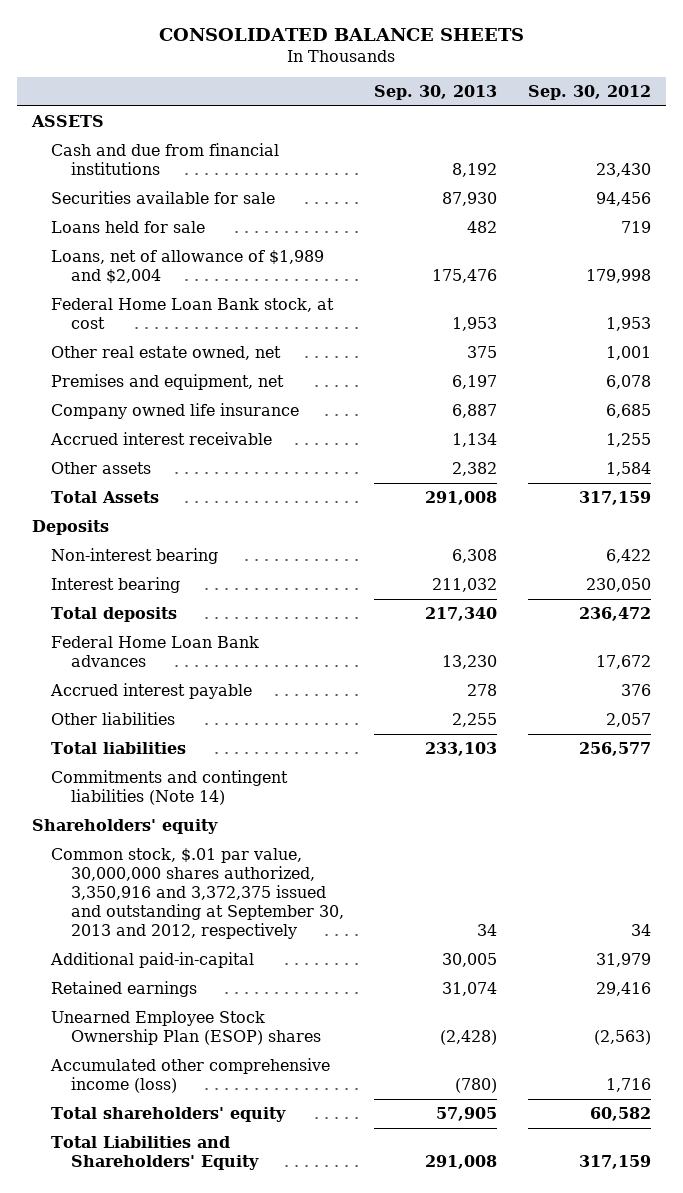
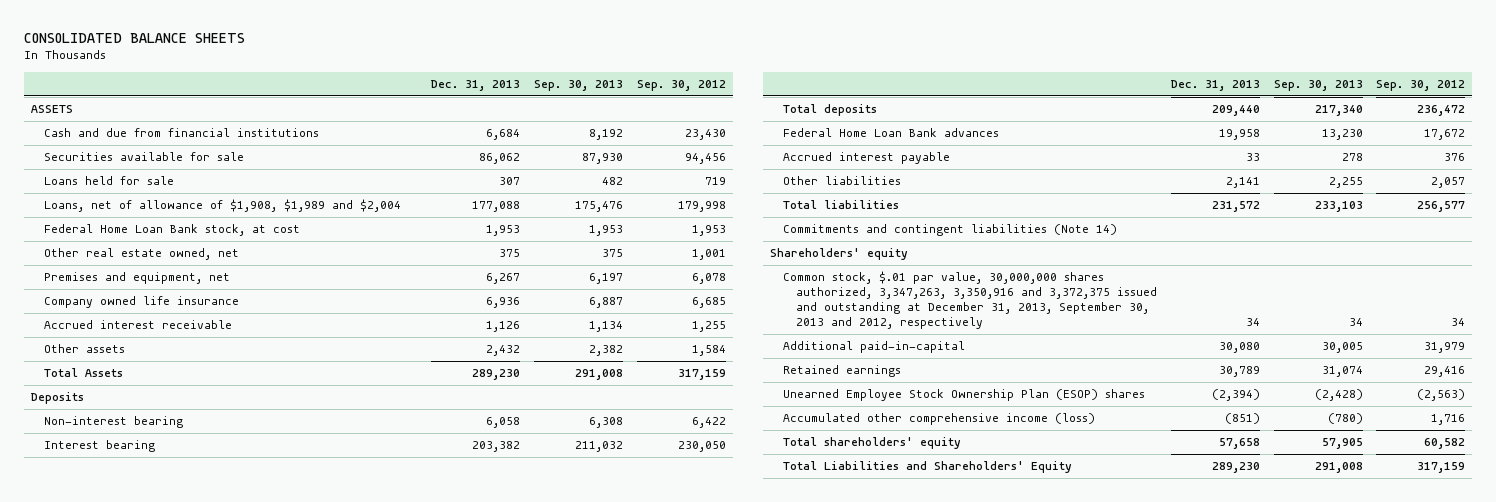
- | Sep. 30, 2013 | Sep. 30, 2012
+ | Dec. 31, 2013 | Sep. 30, 2013 | Sep. 30, 2012
- Loans, net of allowance of $1,989 and $2,004 | 175,476 | 179,998
+ Loans, net of allowance of $1,908, $1,989 and $2,004 | 177,088 | 175,476 | 179,998
- Common stock, $.01 par value, 30,000,000 shares authorized, 3,350,916 and 3,372,375 issued and outstanding at September 30, 2013 and 2012, respectively | 34 | 34
+ Common stock, $.01 par value, 30,000,000 shares authorized, 3,347,263, 3,350,916 and 3,372,375 issued and outstanding at December 31, 2013, September 30, 2013 and 2012, respectively | 34 | 34 | 34

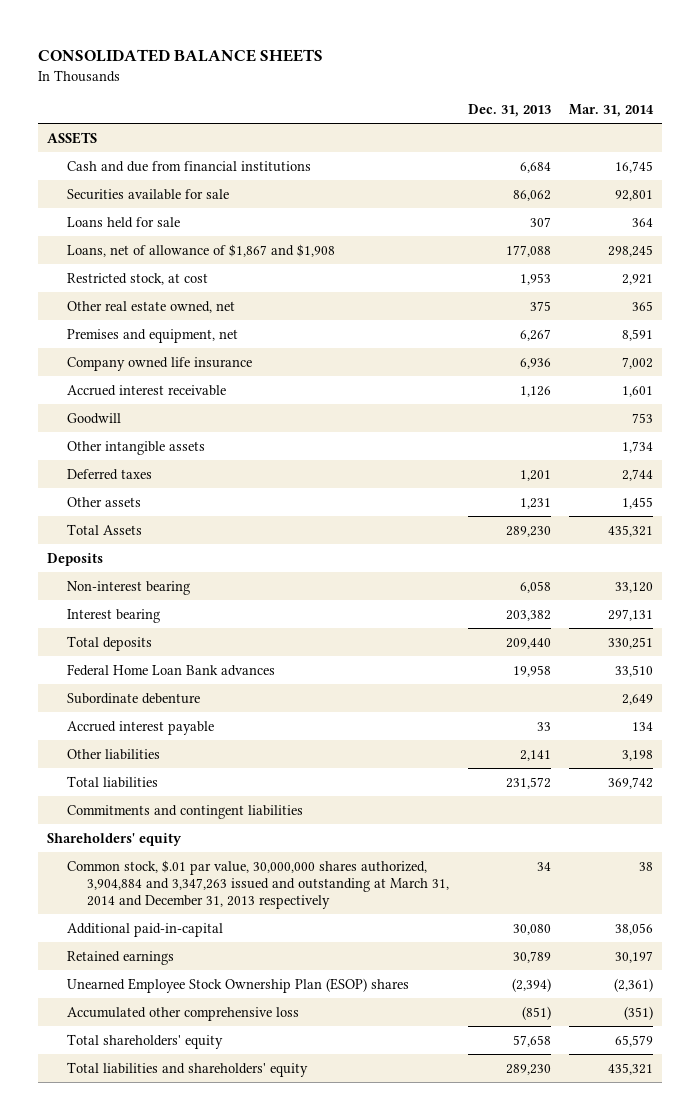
- | Dec. 31, 2013 | Sep. 30, 2013 | Sep. 30, 2012
+ | Dec. 31, 2013 | Mar. 31, 2014
- Loans, net of allowance of $1,908, $1,989 and $2,004 | 177,088 | 175,476 | 179,998
- Federal Home Loan Bank stock, at cost | 1,953 | 1,953 | 1,953
+ Loans, net of allowance of $1,867 and $1,908 | 177,088 | 298,245
+ Restricted stock, at cost | 1,953 | 2,921
- Other assets | 2,432 | 2,382 | 1,584
+ Goodwill | | 753
+ Other intangible assets | | 1,734
+ Deferred taxes | 1,201 | 2,744
+ Other assets | 1,231 | 1,455
+ Subordinate debenture | | 2,649
- Commitments and contingent liabilities (Note 14)
+ Commitments and contingent liabilities
- Common stock, $.01 par value, 30,000,000 shares authorized, 3,347,263, 3,350,916 and 3,372,375 issued and outstanding at December 31, 2013, September 30, 2013 and 2012, respectively | 34 | 34 | 34
+ Common stock, $.01 par value, 30,000,000 shares authorized, 3,904,884 and 3,347,263 issued and outstanding at March 31, 2014 and December 31, 2013 respectively | 34 | 38
- Accumulated other comprehensive income (loss) | (851) | (780) | 1,716
+ Accumulated other comprehensive loss | (851) | (351)
- Total Liabilities and Shareholders' Equity | 289,230 | 291,008 | 317,159
+ Total liabilities and shareholders' equity | 289,230 | 435,321

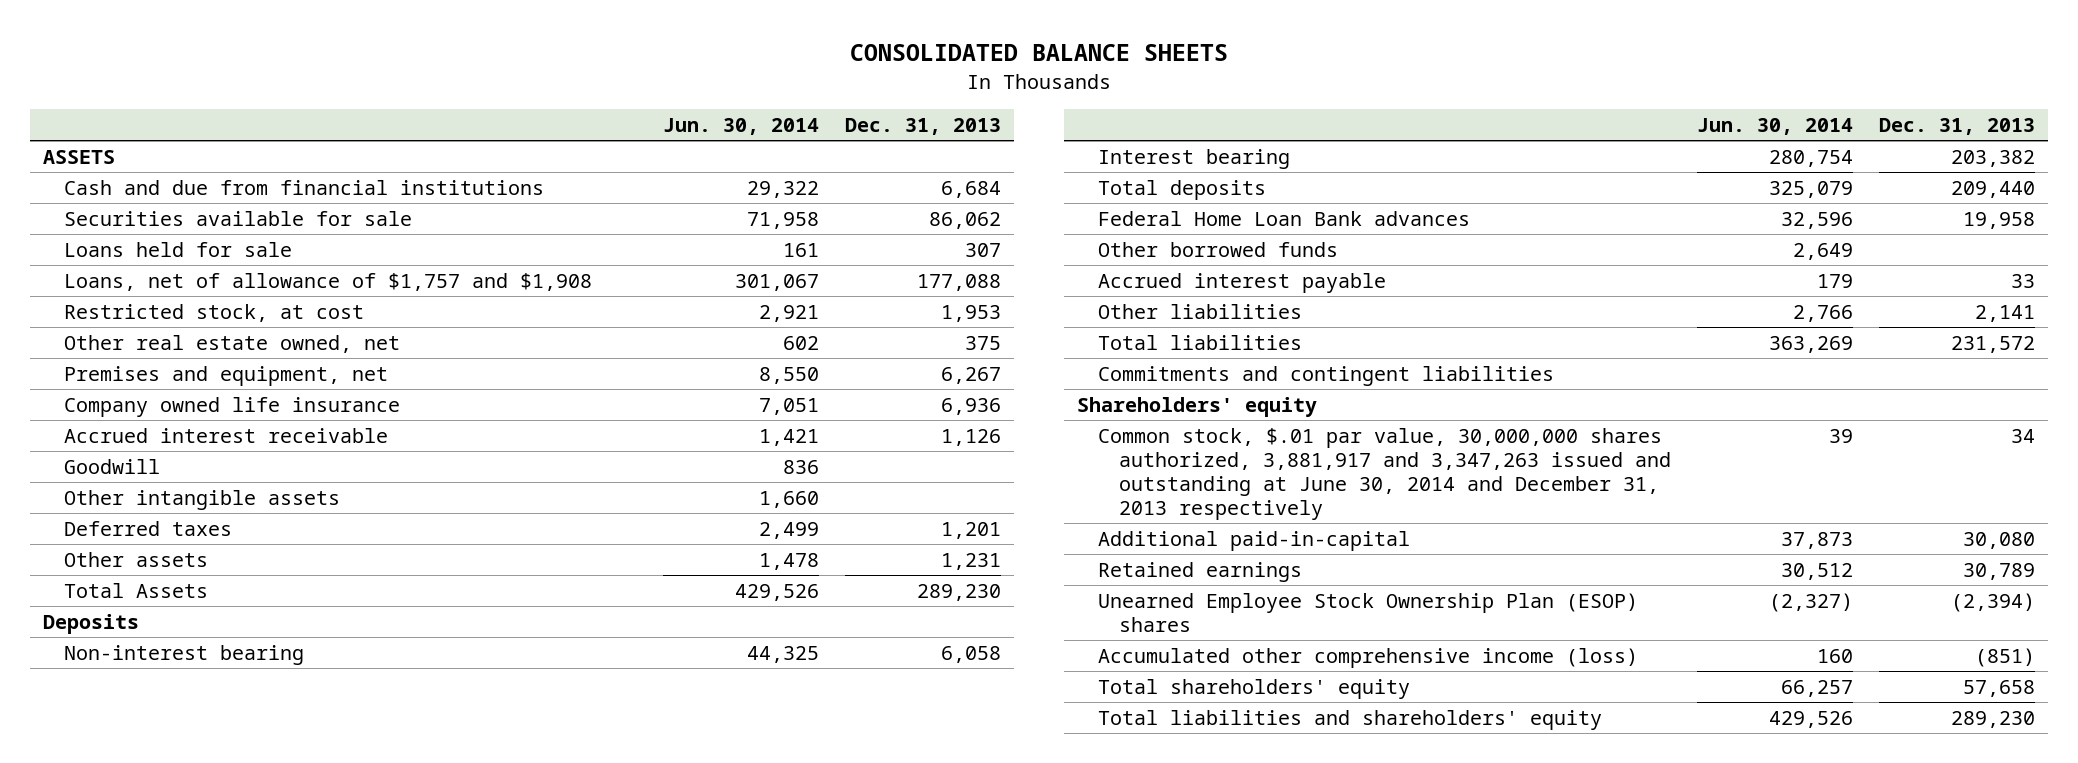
- | Dec. 31, 2013 | Mar. 31, 2014
+ | Jun. 30, 2014 | Dec. 31, 2013
- Loans, net of allowance of $1,867 and $1,908 | 177,088 | 298,245
+ Loans, net of allowance of $1,757 and $1,908 | 301,067 | 177,088
- Subordinate debenture | | 2,649
+ Other borrowed funds | 2,649 |
- Common stock, $.01 par value, 30,000,000 shares authorized, 3,904,884 and 3,347,263 issued and outstanding at March 31, 2014 and December 31, 2013 respectively | 34 | 38
+ Common stock, $.01 par value, 30,000,000 shares authorized, 3,881,917 and 3,347,263 issued and outstanding at June 30, 2014 and December 31, 2013 respectively | 39 | 34
- Accumulated other comprehensive loss | (851) | (351)
+ Accumulated other comprehensive income (loss) | 160 | (851)

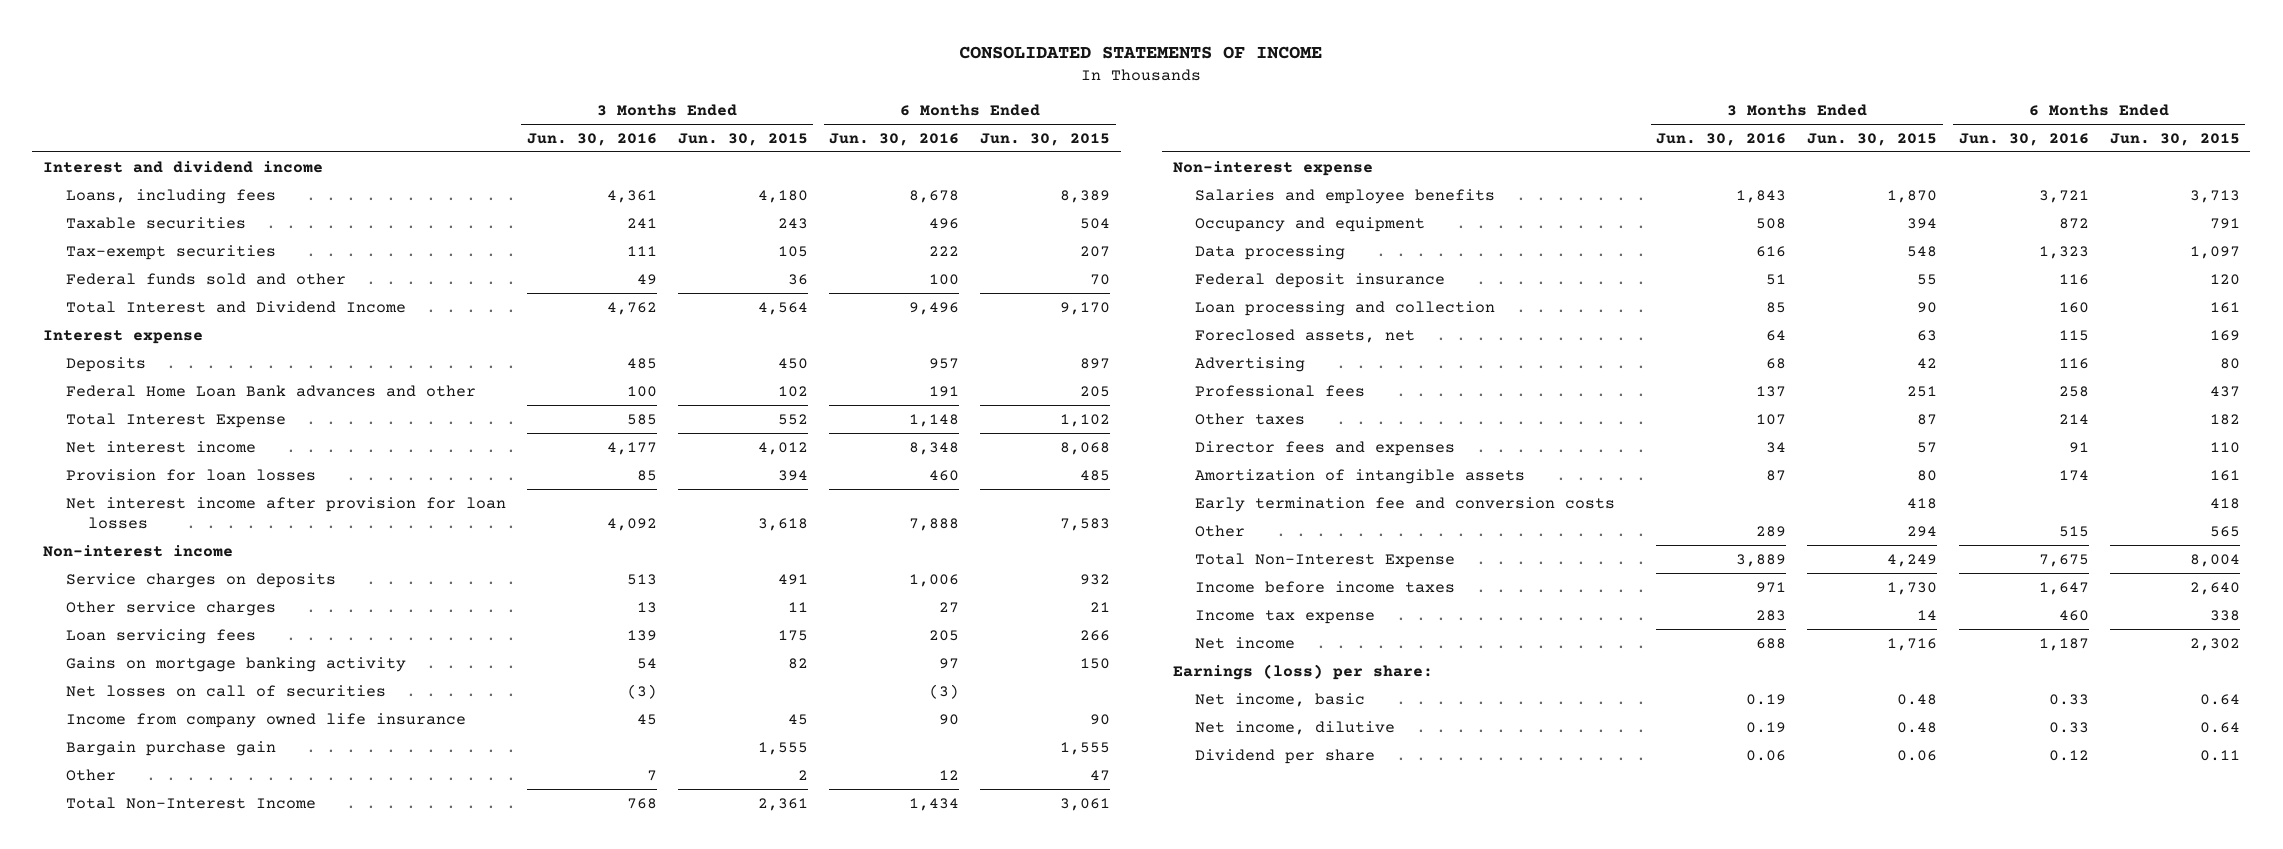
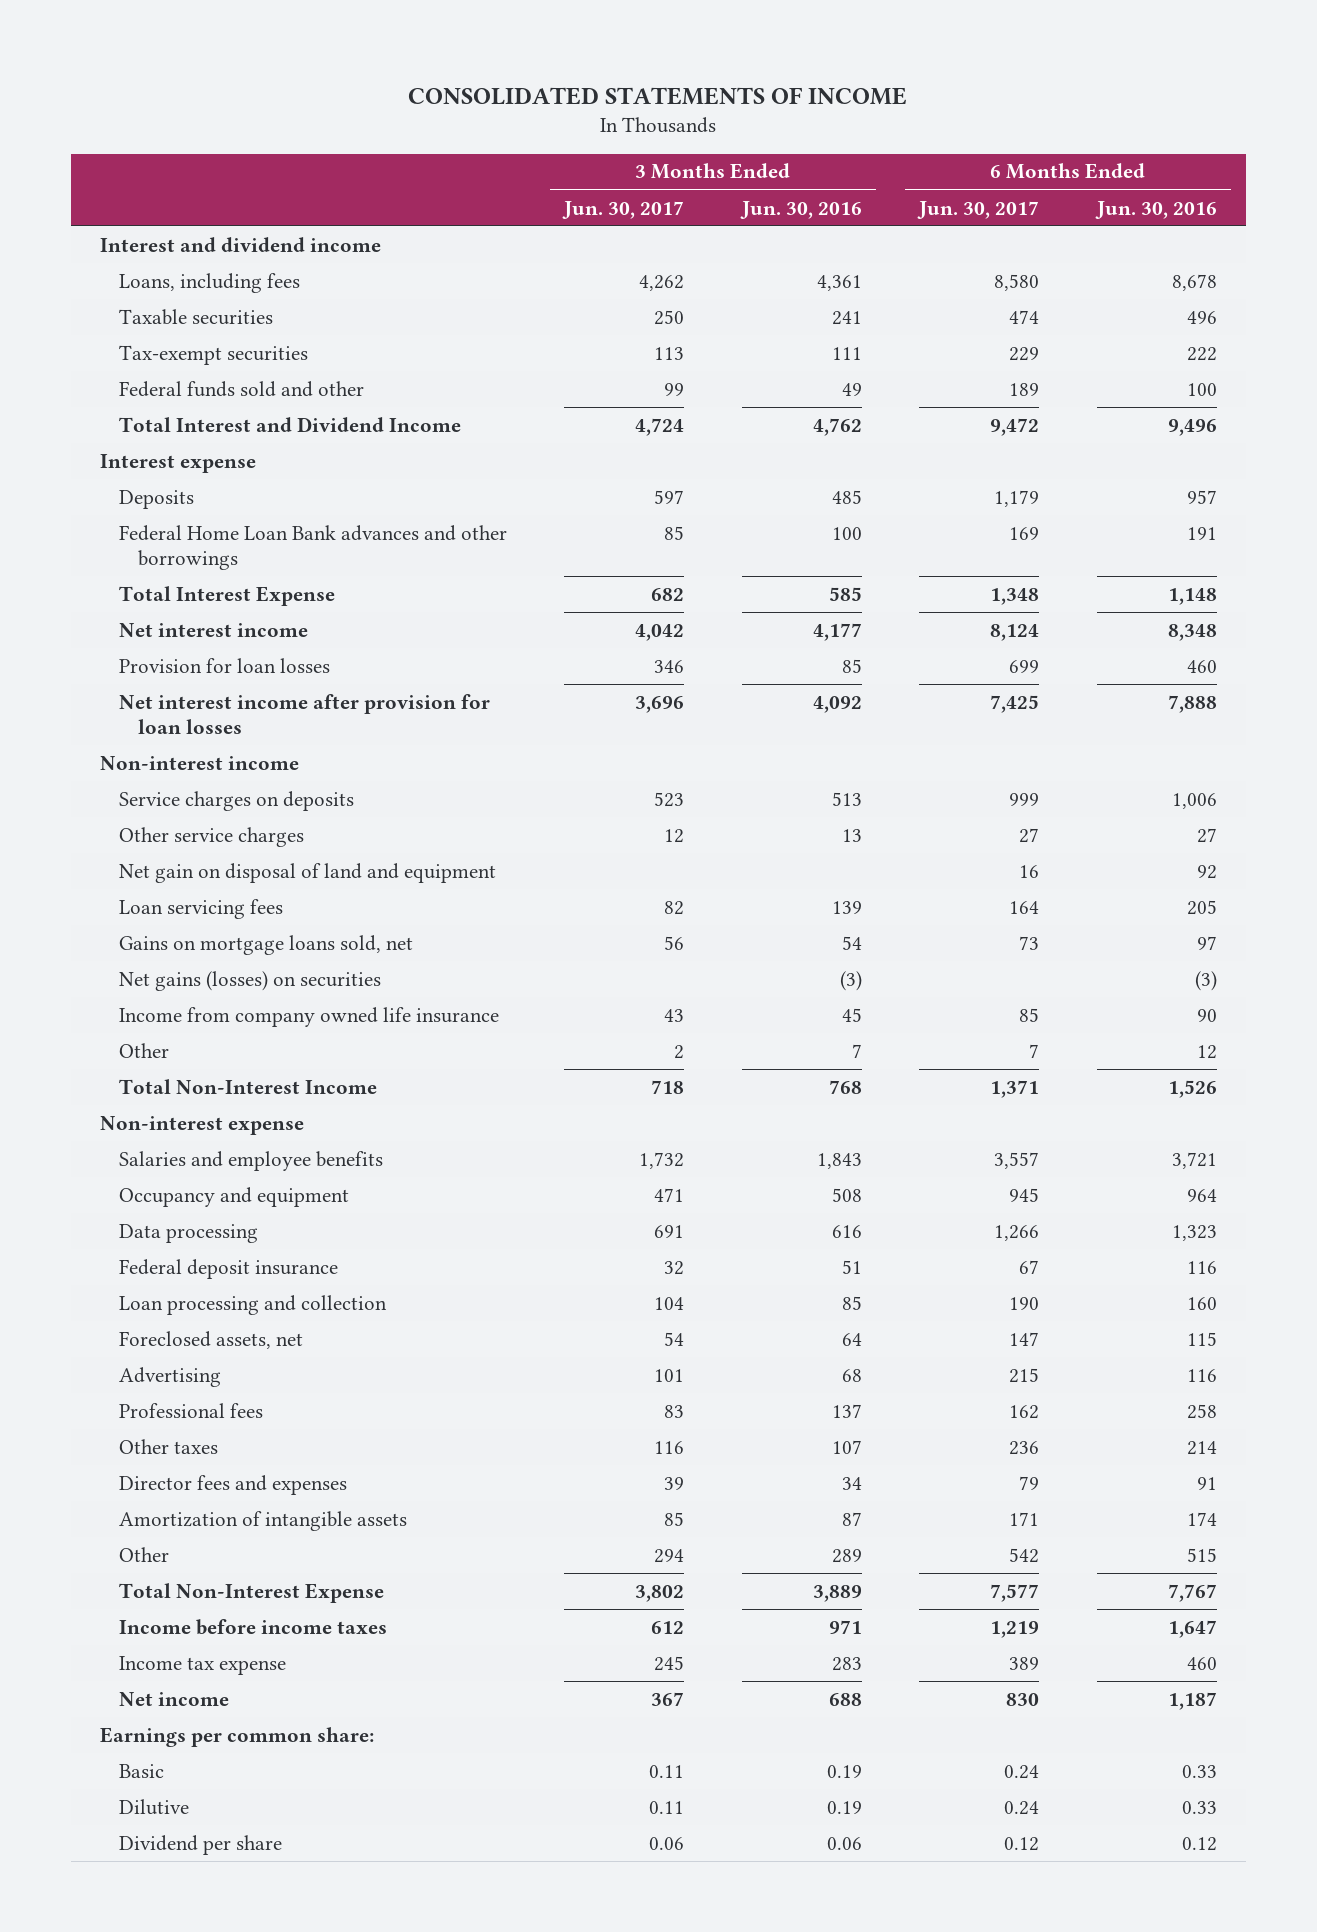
- | 3 Months Ended Jun. 30, 2016 | 3 Months Ended Jun. 30, 2015 | 6 Months Ended Jun. 30, 2016 | 6 Months Ended Jun. 30, 2015
+ | 3 Months Ended Jun. 30, 2017 | 3 Months Ended Jun. 30, 2016 | 6 Months Ended Jun. 30, 2017 | 6 Months Ended Jun. 30, 2016
- Federal Home Loan Bank advances and other | 100 | 102 | 191 | 205
+ Federal Home Loan Bank advances and other borrowings | 85 | 100 | 169 | 191
+ Net gain on disposal of land and equipment | | | 16 | 92
- Gains on mortgage banking activity | 54 | 82 | 97 | 150
- Net losses on call of securities | (3) | | (3) |
+ Gains on mortgage loans sold, net | 56 | 54 | 73 | 97
+ Net gains (losses) on securities | | (3) | | (3)
- Bargain purchase gain | | 1,555 | | 1,555
- Total Non-Interest Income | 768 | 2,361 | 1,434 | 3,061
+ Total Non-Interest Income | 718 | 768 | 1,371 | 1,526
- Occupancy and equipment | 508 | 394 | 872 | 791
+ Occupancy and equipment | 471 | 508 | 945 | 964
- Early termination fee and conversion costs | | 418 | | 418
- Total Non-Interest Expense | 3,889 | 4,249 | 7,675 | 8,004
+ Total Non-Interest Expense | 3,802 | 3,889 | 7,577 | 7,767
- Earnings (loss) per share:
- Net income, basic | 0.19 | 0.48 | 0.33 | 0.64
- Net income, dilutive | 0.19 | 0.48 | 0.33 | 0.64
+ Earnings per common share:
+ Basic | 0.11 | 0.19 | 0.24 | 0.33
+ Dilutive | 0.11 | 0.19 | 0.24 | 0.33

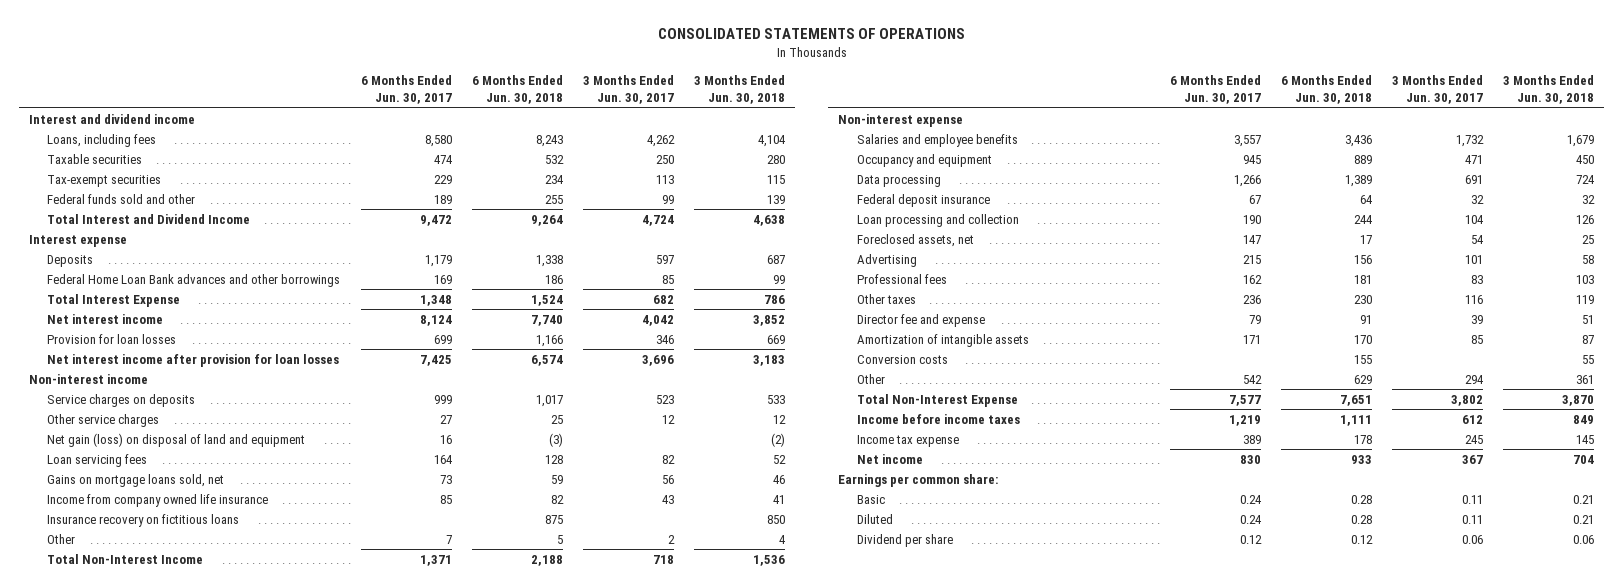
- CONSOLIDATED STATEMENTS OF INCOME
+ CONSOLIDATED STATEMENTS OF OPERATIONS
- | 3 Months Ended Jun. 30, 2017 | 3 Months Ended Jun. 30, 2016 | 6 Months Ended Jun. 30, 2017 | 6 Months Ended Jun. 30, 2016
+ | 6 Months Ended Jun. 30, 2017 | 6 Months Ended Jun. 30, 2018 | 3 Months Ended Jun. 30, 2017 | 3 Months Ended Jun. 30, 2018
- Net gain on disposal of land and equipment | | | 16 | 92
+ Net gain (loss) on disposal of land and equipment | 16 | (3) | | (2)
- Net gains (losses) on securities | | (3) | | (3)
+ Insurance recovery on fictitious loans | | 875 | | 850
- Director fees and expenses | 39 | 34 | 79 | 91
+ Director fee and expense | 79 | 91 | 39 | 51
+ Conversion costs | | 155 | | 55
- Dilutive | 0.11 | 0.19 | 0.24 | 0.33
+ Diluted | 0.24 | 0.28 | 0.11 | 0.21

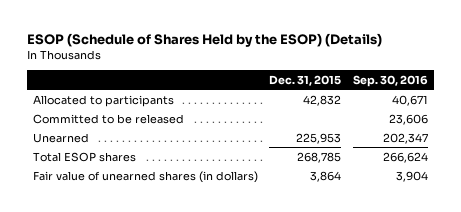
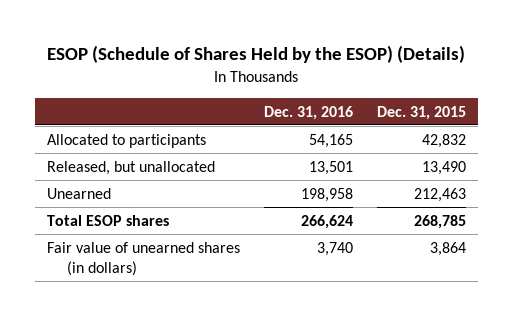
- | Dec. 31, 2015 | Sep. 30, 2016
+ | Dec. 31, 2016 | Dec. 31, 2015
- Committed to be released | | 23,606
- Unearned | 225,953 | 202,347
+ Released, but unallocated | 13,501 | 13,490
+ Unearned | 198,958 | 212,463

